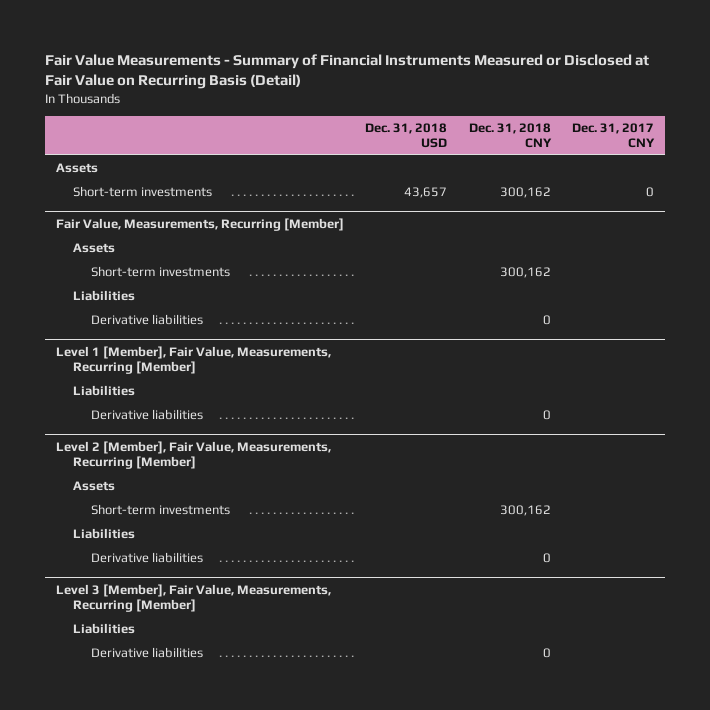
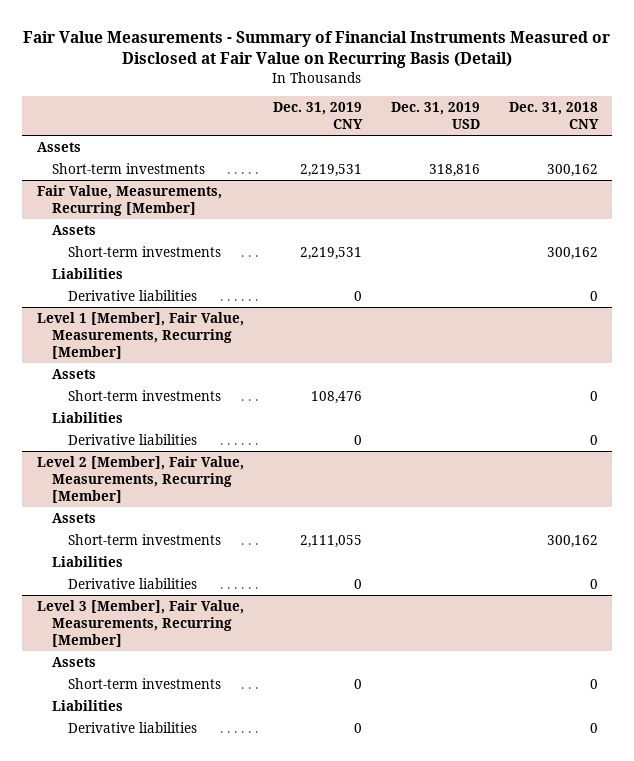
- | Dec. 31, 2018 USD | Dec. 31, 2018 CNY | Dec. 31, 2017 CNY
+ | Dec. 31, 2019 CNY | Dec. 31, 2019 USD | Dec. 31, 2018 CNY
@ Level 1 [Member], Fair Value, Measurements, Recurring [Member]
+ Assets
+ Short-term investments | 108,476 | | 0
@ Level 3 [Member], Fair Value, Measurements, Recurring [Member]
+ Assets
+ Short-term investments | 0 | | 0

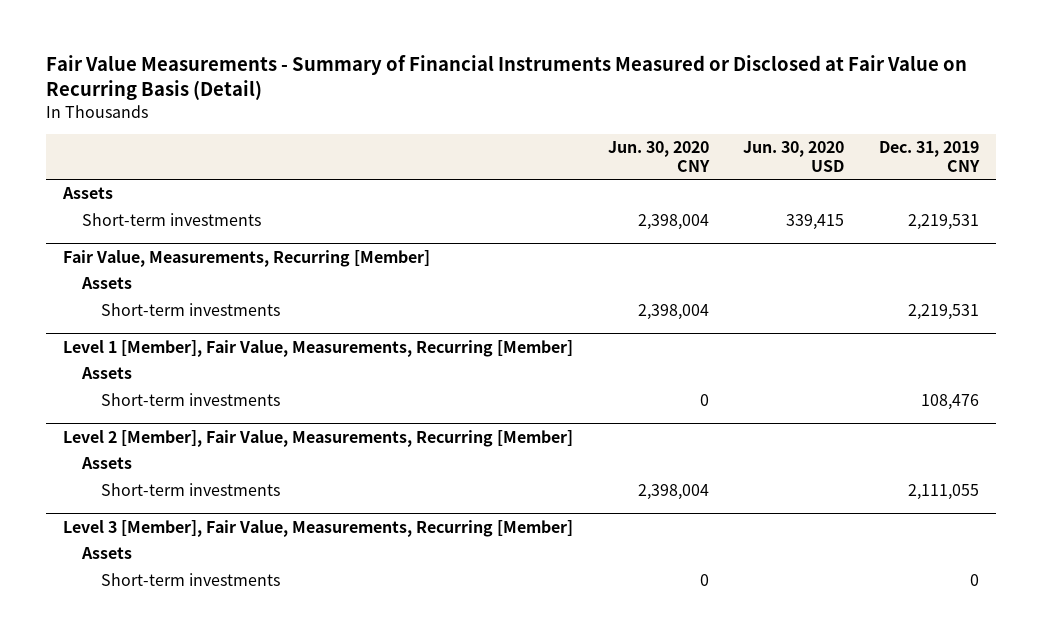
- | Dec. 31, 2019 CNY | Dec. 31, 2019 USD | Dec. 31, 2018 CNY
+ | Jun. 30, 2020 CNY | Jun. 30, 2020 USD | Dec. 31, 2019 CNY
@ Fair Value, Measurements, Recurring [Member]
- Liabilities
- Derivative liabilities | 0 | | 0
@ Level 1 [Member], Fair Value, Measurements, Recurring [Member]
- Liabilities
- Derivative liabilities | 0 | | 0
@ Level 2 [Member], Fair Value, Measurements, Recurring [Member]
- Liabilities
- Derivative liabilities | 0 | | 0
@ Level 3 [Member], Fair Value, Measurements, Recurring [Member]
- Liabilities
- Derivative liabilities | 0 | | 0

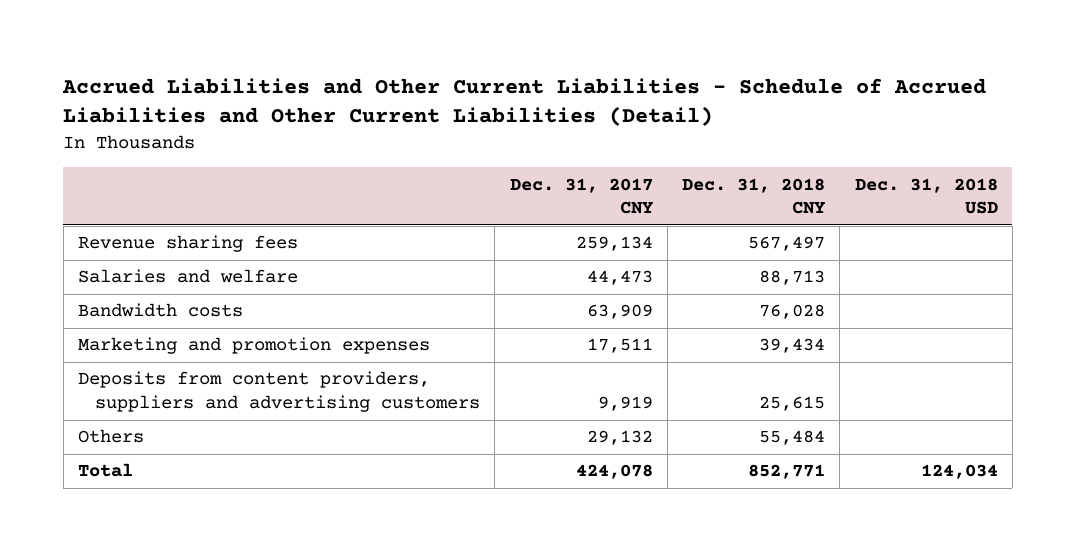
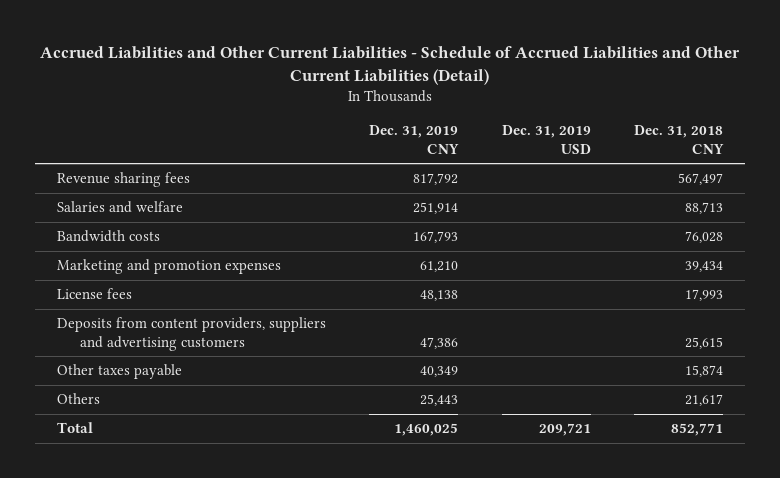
- | Dec. 31, 2017 CNY | Dec. 31, 2018 CNY | Dec. 31, 2018 USD
+ | Dec. 31, 2019 CNY | Dec. 31, 2019 USD | Dec. 31, 2018 CNY
+ License fees | 48,138 | | 17,993
- Others | 29,132 | 55,484 |
+ Other taxes payable | 40,349 | | 15,874
+ Others | 25,443 | | 21,617

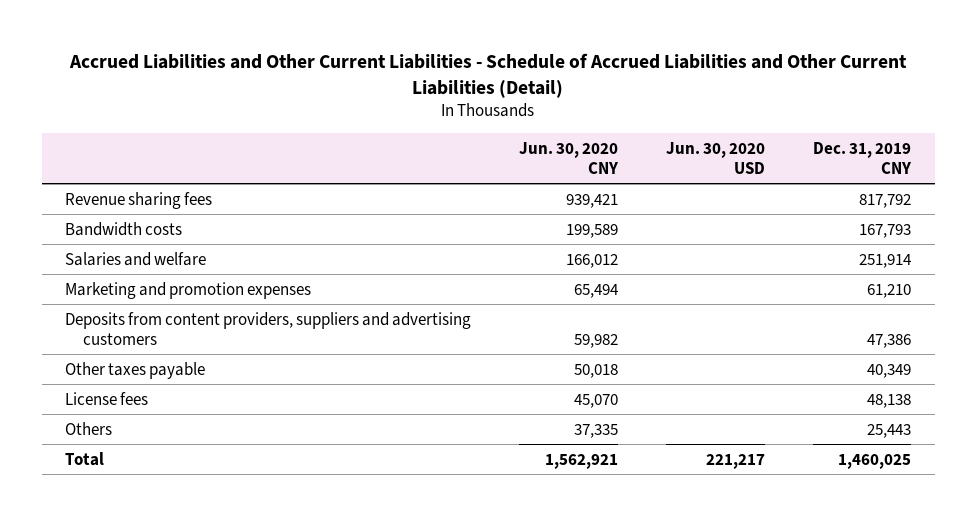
- | Dec. 31, 2019 CNY | Dec. 31, 2019 USD | Dec. 31, 2018 CNY
+ | Jun. 30, 2020 CNY | Jun. 30, 2020 USD | Dec. 31, 2019 CNY
moved down: Salaries and welfare | 166,012 | | 251,914
moved down: License fees | 45,070 | | 48,138

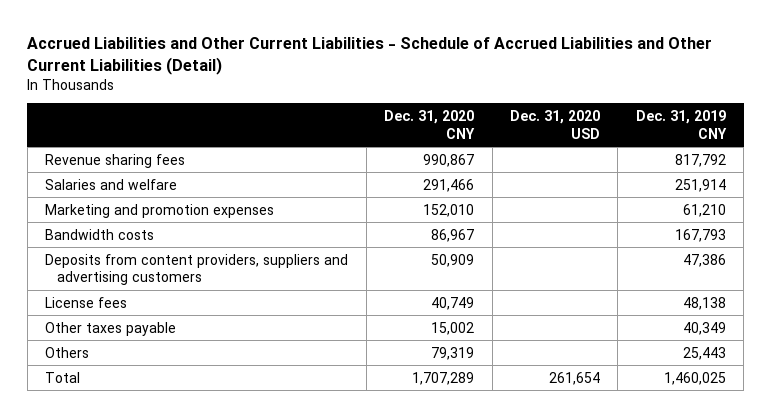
- | Jun. 30, 2020 CNY | Jun. 30, 2020 USD | Dec. 31, 2019 CNY
+ | Dec. 31, 2020 CNY | Dec. 31, 2020 USD | Dec. 31, 2019 CNY
moved down: Bandwidth costs | 86,967 | | 167,793
moved down: Other taxes payable | 15,002 | | 40,349

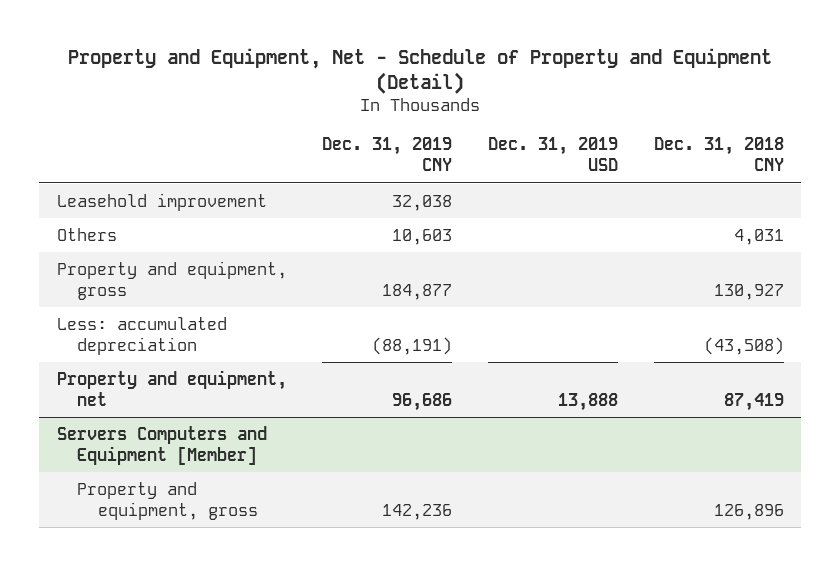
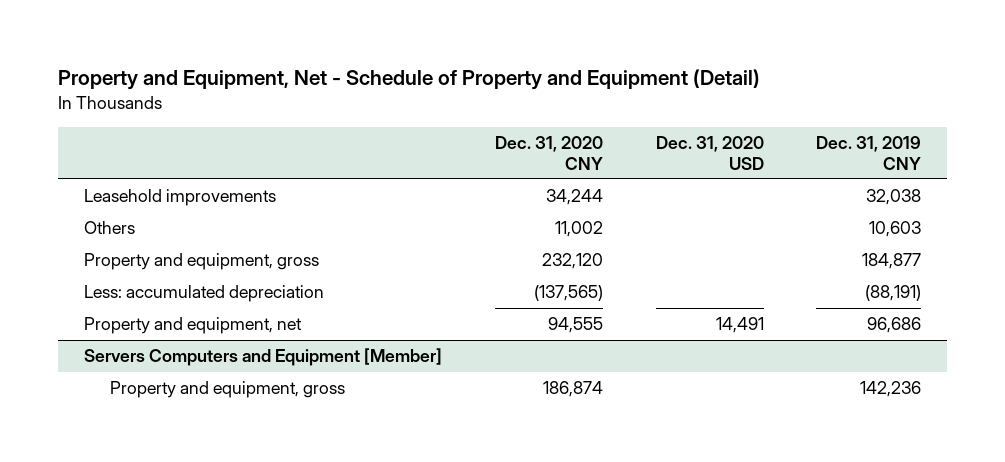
- | Dec. 31, 2019 CNY | Dec. 31, 2019 USD | Dec. 31, 2018 CNY
+ | Dec. 31, 2020 CNY | Dec. 31, 2020 USD | Dec. 31, 2019 CNY
- Leasehold improvement | 32,038 | |
+ Leasehold improvements | 34,244 | | 32,038

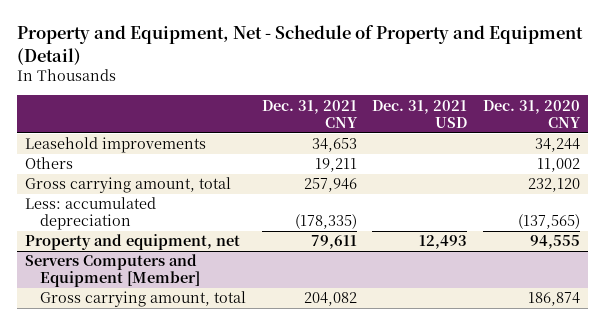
- | Dec. 31, 2020 CNY | Dec. 31, 2020 USD | Dec. 31, 2019 CNY
+ | Dec. 31, 2021 CNY | Dec. 31, 2021 USD | Dec. 31, 2020 CNY
- Property and equipment, gross | 232,120 | | 184,877
+ Gross carrying amount, total | 257,946 | | 232,120
@ Servers Computers and Equipment [Member]
- Property and equipment, gross | 186,874 | | 142,236
+ Gross carrying amount, total | 204,082 | | 186,874

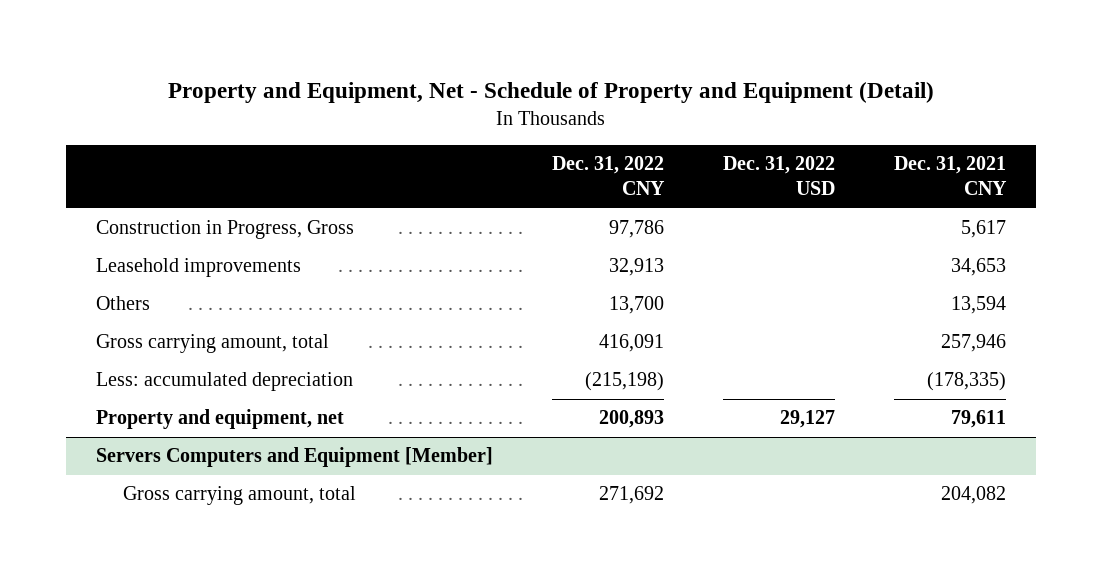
- | Dec. 31, 2021 CNY | Dec. 31, 2021 USD | Dec. 31, 2020 CNY
+ | Dec. 31, 2022 CNY | Dec. 31, 2022 USD | Dec. 31, 2021 CNY
+ Construction in Progress, Gross | 97,786 | | 5,617
- Others | 19,211 | | 11,002
+ Others | 13,700 | | 13,594

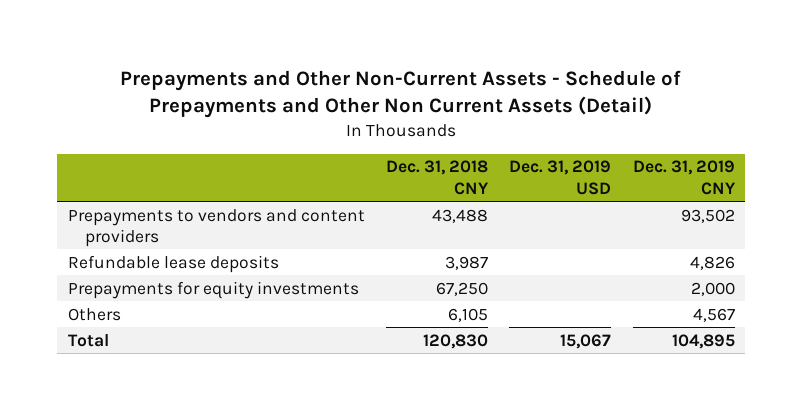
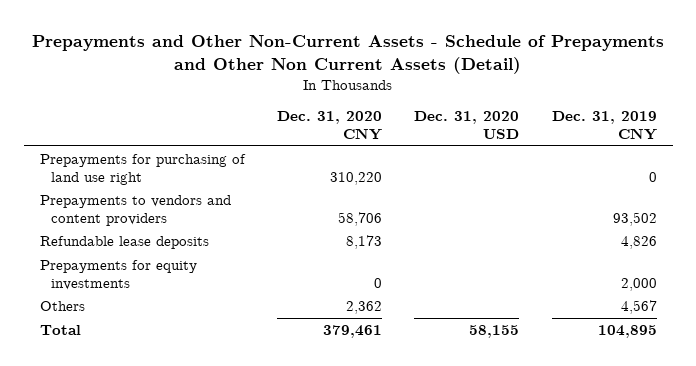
- | Dec. 31, 2018 CNY | Dec. 31, 2019 USD | Dec. 31, 2019 CNY
+ | Dec. 31, 2020 CNY | Dec. 31, 2020 USD | Dec. 31, 2019 CNY
+ Prepayments for purchasing of land use right | 310,220 | | 0

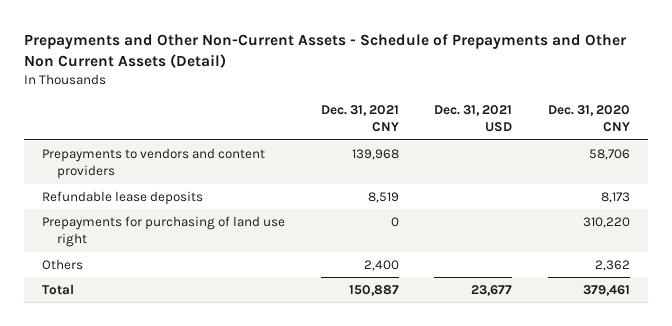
- | Dec. 31, 2020 CNY | Dec. 31, 2020 USD | Dec. 31, 2019 CNY
+ | Dec. 31, 2021 CNY | Dec. 31, 2021 USD | Dec. 31, 2020 CNY
- Prepayments for equity investments | 0 | | 2,000
moved down: Prepayments for purchasing of land use right | 0 | | 310,220

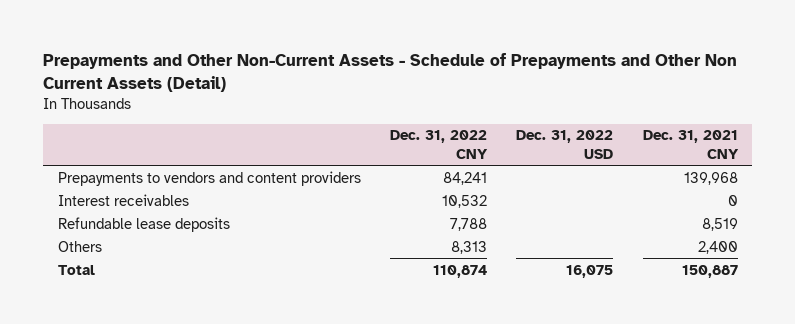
- | Dec. 31, 2021 CNY | Dec. 31, 2021 USD | Dec. 31, 2020 CNY
+ | Dec. 31, 2022 CNY | Dec. 31, 2022 USD | Dec. 31, 2021 CNY
+ Interest receivables | 10,532 | | 0
- Prepayments for purchasing of land use right | 0 | | 310,220

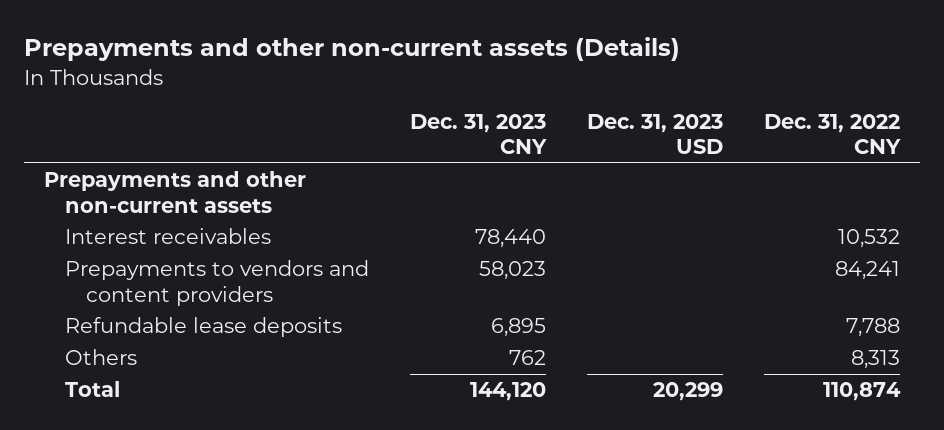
- Prepayments and Other Non-Current Assets - Schedule of Prepayments and Other Non Current Assets (Detail)
+ Prepayments and other non-current assets (Details)
- | Dec. 31, 2022 CNY | Dec. 31, 2022 USD | Dec. 31, 2021 CNY
+ | Dec. 31, 2023 CNY | Dec. 31, 2023 USD | Dec. 31, 2022 CNY
+ Prepayments and other non-current assets
moved down: Prepayments to vendors and content providers | 58,023 | | 84,241

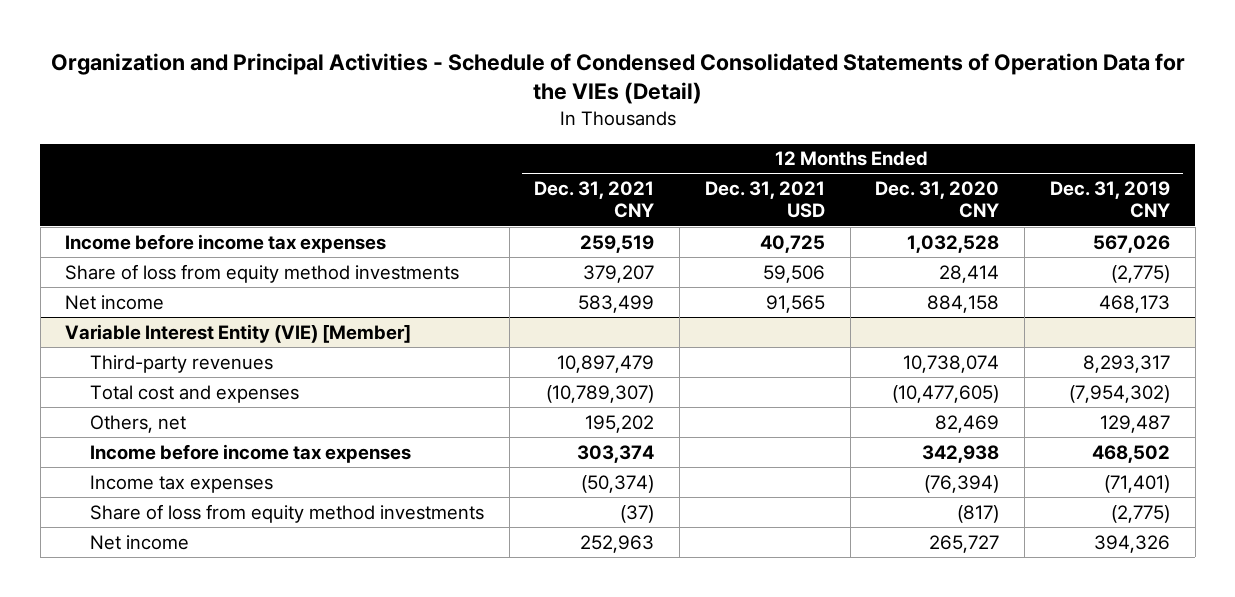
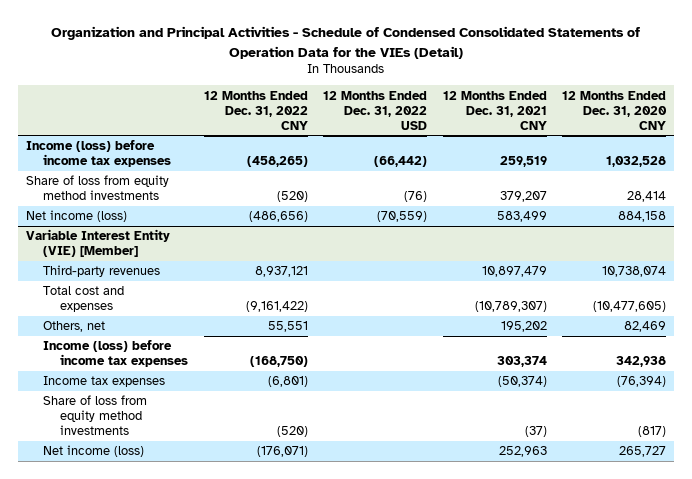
- | 12 Months Ended Dec. 31, 2021 CNY | 12 Months Ended Dec. 31, 2021 USD | 12 Months Ended Dec. 31, 2020 CNY | 12 Months Ended Dec. 31, 2019 CNY
+ | 12 Months Ended Dec. 31, 2022 CNY | 12 Months Ended Dec. 31, 2022 USD | 12 Months Ended Dec. 31, 2021 CNY | 12 Months Ended Dec. 31, 2020 CNY
- Income before income tax expenses | 259,519 | 40,725 | 1,032,528 | 567,026
+ Income (loss) before income tax expenses | (458,265) | (66,442) | 259,519 | 1,032,528
- Net income | 583,499 | 91,565 | 884,158 | 468,173
+ Net income (loss) | (486,656) | (70,559) | 583,499 | 884,158
@ Variable Interest Entity (VIE) [Member]
- Income before income tax expenses | 303,374 | | 342,938 | 468,502
+ Income (loss) before income tax expenses | (168,750) | | 303,374 | 342,938
- Net income | 252,963 | | 265,727 | 394,326
+ Net income (loss) | (176,071) | | 252,963 | 265,727

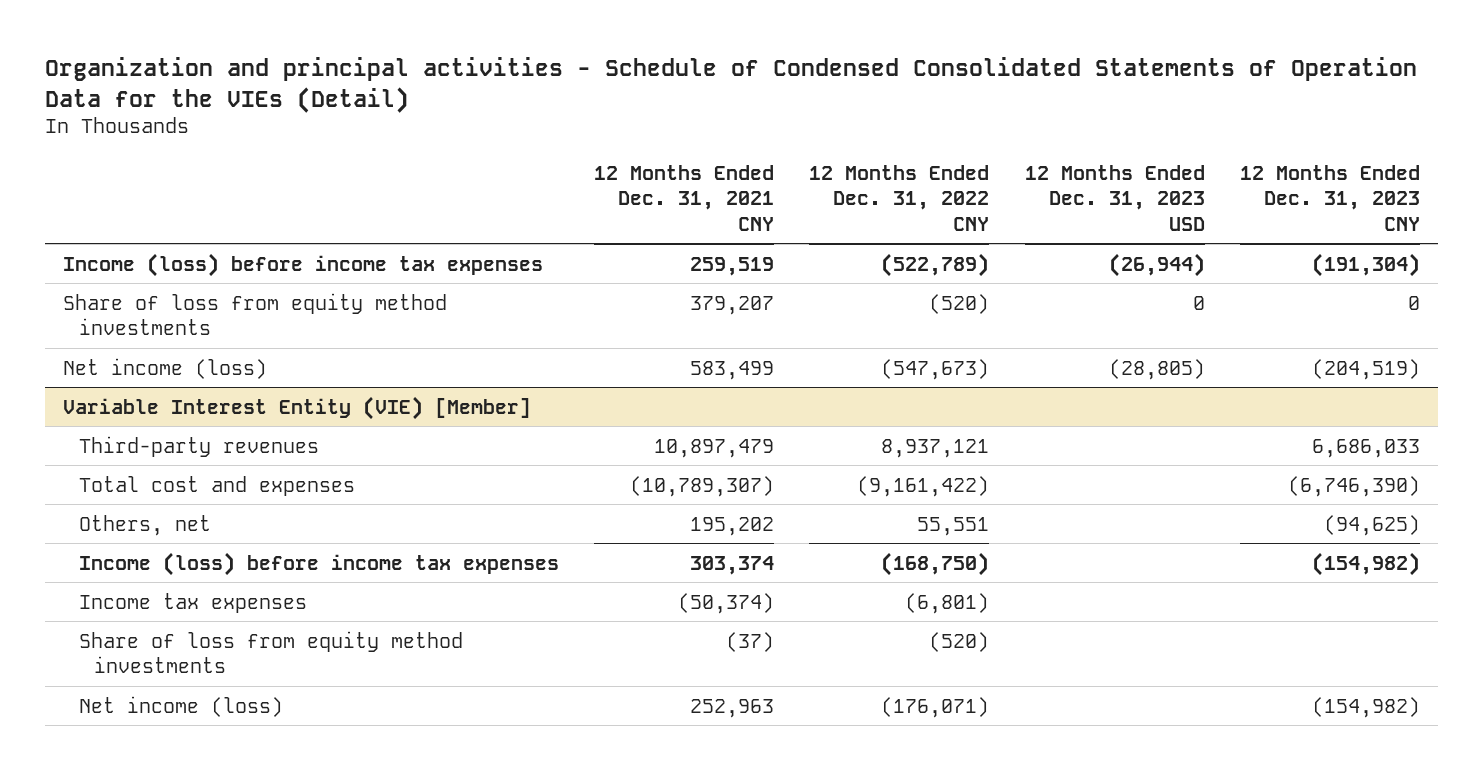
- Organization and Principal Activities - Schedule of Condensed Consolidated Statements of Operation Data for the VIEs (Detail)
+ Organization and principal activities - Schedule of Condensed Consolidated Statements of Operation Data for the VIEs (Detail)
- | 12 Months Ended Dec. 31, 2022 CNY | 12 Months Ended Dec. 31, 2022 USD | 12 Months Ended Dec. 31, 2021 CNY | 12 Months Ended Dec. 31, 2020 CNY
+ | 12 Months Ended Dec. 31, 2021 CNY | 12 Months Ended Dec. 31, 2022 CNY | 12 Months Ended Dec. 31, 2023 USD | 12 Months Ended Dec. 31, 2023 CNY
- Income (loss) before income tax expenses | (458,265) | (66,442) | 259,519 | 1,032,528
+ Income (loss) before income tax expenses | 259,519 | (522,789) | (26,944) | (191,304)
- Net income (loss) | (486,656) | (70,559) | 583,499 | 884,158
+ Net income (loss) | 583,499 | (547,673) | (28,805) | (204,519)

